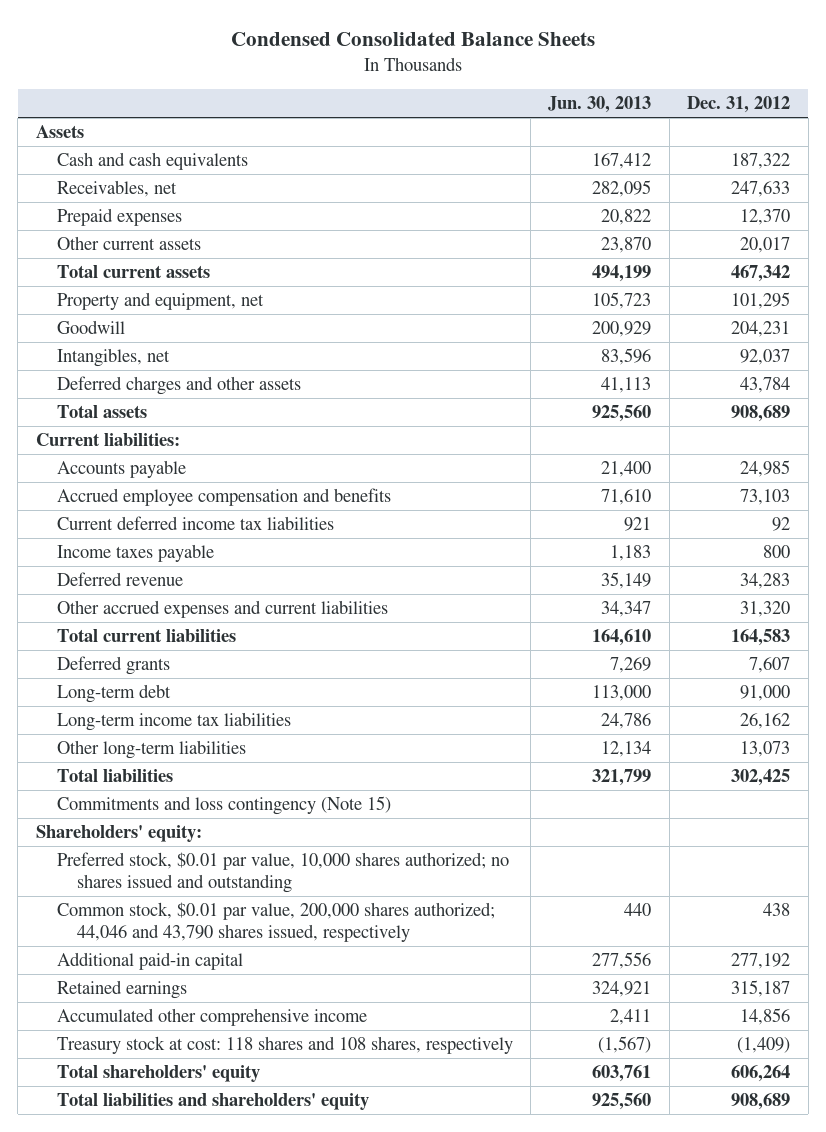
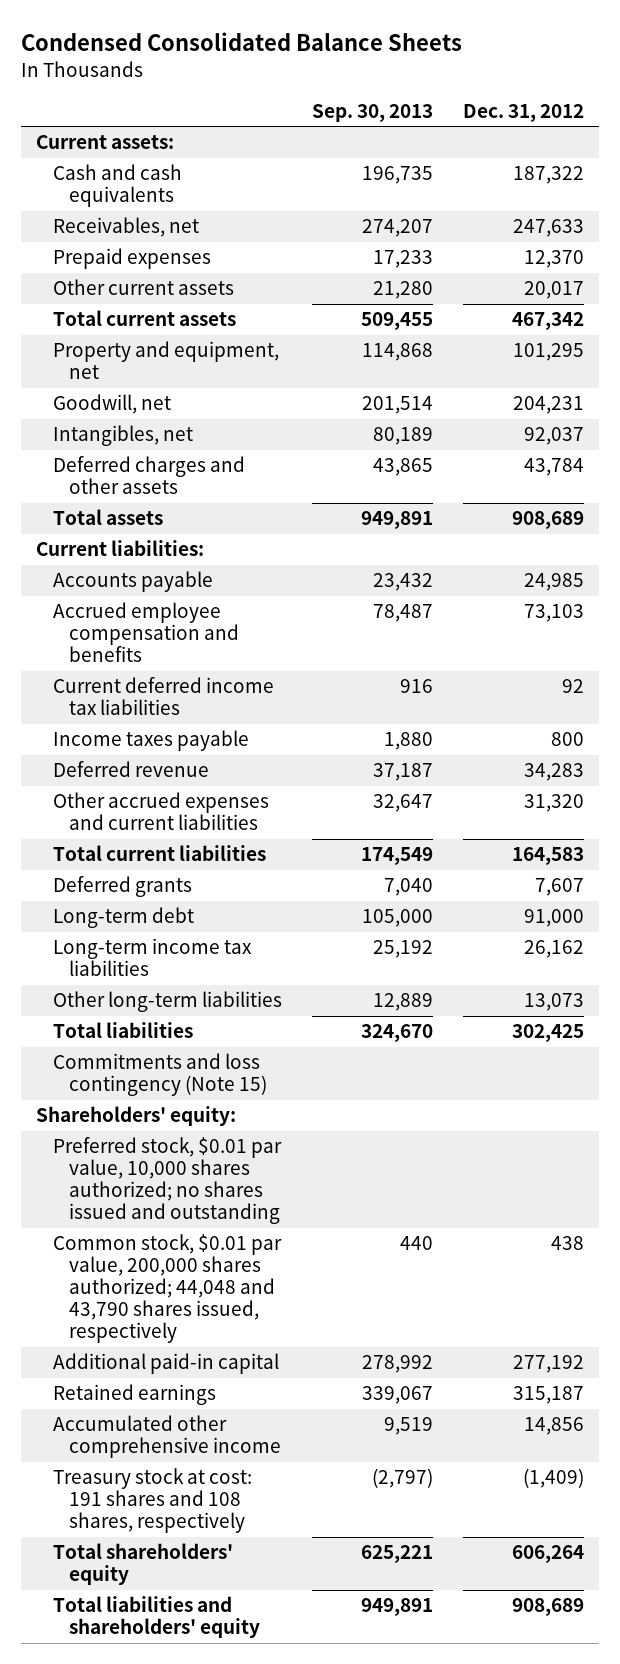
- | Jun. 30, 2013 | Dec. 31, 2012
+ | Sep. 30, 2013 | Dec. 31, 2012
- Assets
+ Current assets:
- Goodwill | 200,929 | 204,231
+ Goodwill, net | 201,514 | 204,231
- Common stock, $0.01 par value, 200,000 shares authorized; 44,046 and 43,790 shares issued, respectively | 440 | 438
+ Common stock, $0.01 par value, 200,000 shares authorized; 44,048 and 43,790 shares issued, respectively | 440 | 438
- Treasury stock at cost: 118 shares and 108 shares, respectively | (1,567) | (1,409)
+ Treasury stock at cost: 191 shares and 108 shares, respectively | (2,797) | (1,409)

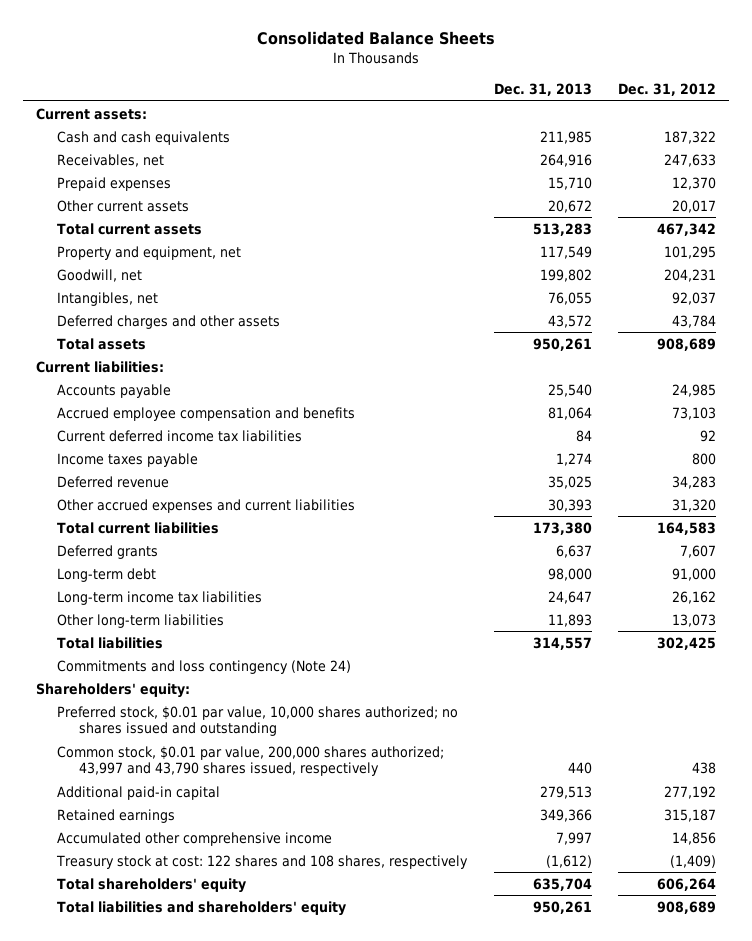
- Condensed Consolidated Balance Sheets
+ Consolidated Balance Sheets
- | Sep. 30, 2013 | Dec. 31, 2012
+ | Dec. 31, 2013 | Dec. 31, 2012
- Commitments and loss contingency (Note 15)
+ Commitments and loss contingency (Note 24)
- Common stock, $0.01 par value, 200,000 shares authorized; 44,048 and 43,790 shares issued, respectively | 440 | 438
+ Common stock, $0.01 par value, 200,000 shares authorized; 43,997 and 43,790 shares issued, respectively | 440 | 438
- Treasury stock at cost: 191 shares and 108 shares, respectively | (2,797) | (1,409)
+ Treasury stock at cost: 122 shares and 108 shares, respectively | (1,612) | (1,409)

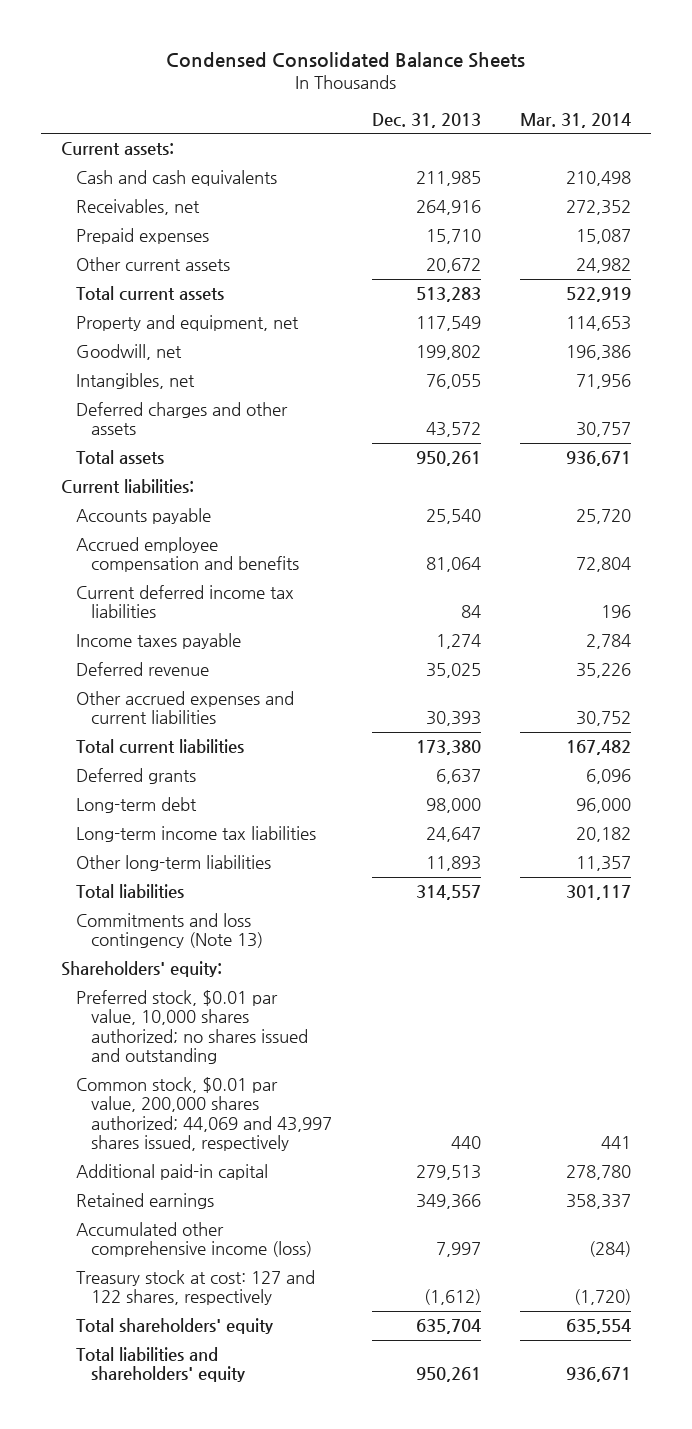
- Consolidated Balance Sheets
+ Condensed Consolidated Balance Sheets
- | Dec. 31, 2013 | Dec. 31, 2012
+ | Dec. 31, 2013 | Mar. 31, 2014
- Commitments and loss contingency (Note 24)
+ Commitments and loss contingency (Note 13)
- Common stock, $0.01 par value, 200,000 shares authorized; 43,997 and 43,790 shares issued, respectively | 440 | 438
+ Common stock, $0.01 par value, 200,000 shares authorized; 44,069 and 43,997 shares issued, respectively | 440 | 441
- Accumulated other comprehensive income | 7,997 | 14,856
- Treasury stock at cost: 122 shares and 108 shares, respectively | (1,612) | (1,409)
+ Accumulated other comprehensive income (loss) | 7,997 | (284)
+ Treasury stock at cost: 127 and 122 shares, respectively | (1,612) | (1,720)

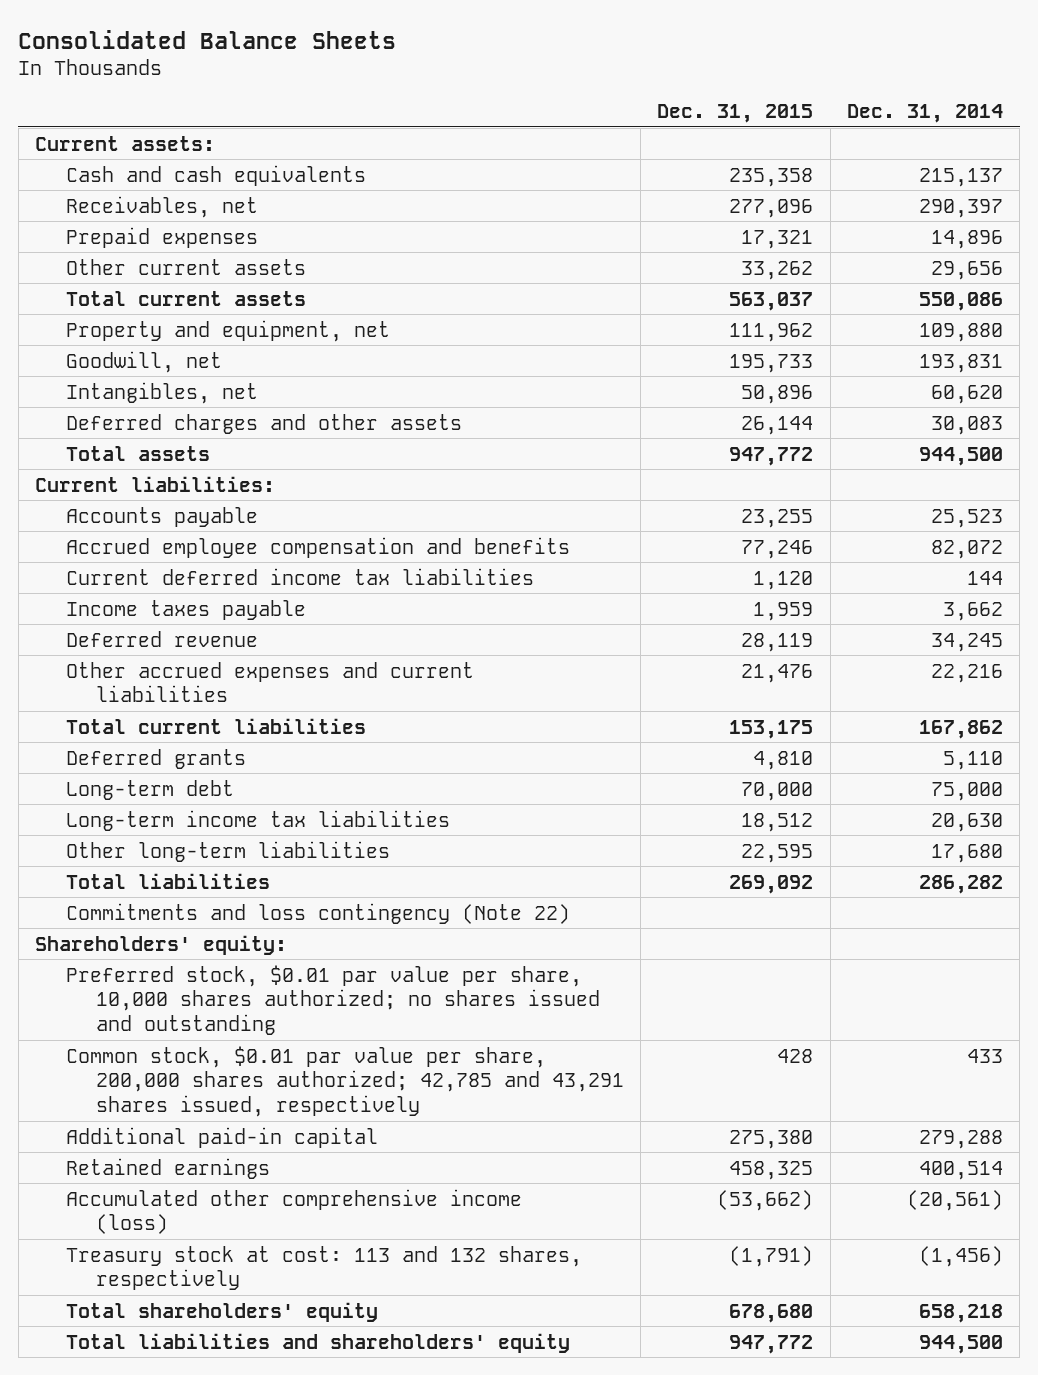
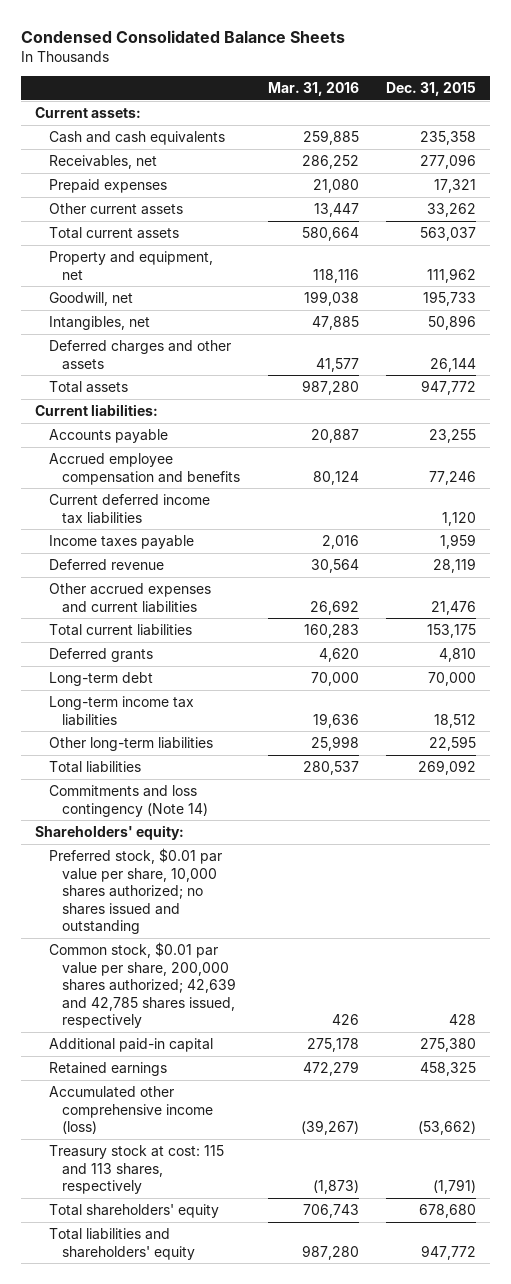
- Consolidated Balance Sheets
+ Condensed Consolidated Balance Sheets
- | Dec. 31, 2015 | Dec. 31, 2014
+ | Mar. 31, 2016 | Dec. 31, 2015
- Commitments and loss contingency (Note 22)
+ Commitments and loss contingency (Note 14)
- Common stock, $0.01 par value per share, 200,000 shares authorized; 42,785 and 43,291 shares issued, respectively | 428 | 433
+ Common stock, $0.01 par value per share, 200,000 shares authorized; 42,639 and 42,785 shares issued, respectively | 426 | 428
- Treasury stock at cost: 113 and 132 shares, respectively | (1,791) | (1,456)
+ Treasury stock at cost: 115 and 113 shares, respectively | (1,873) | (1,791)

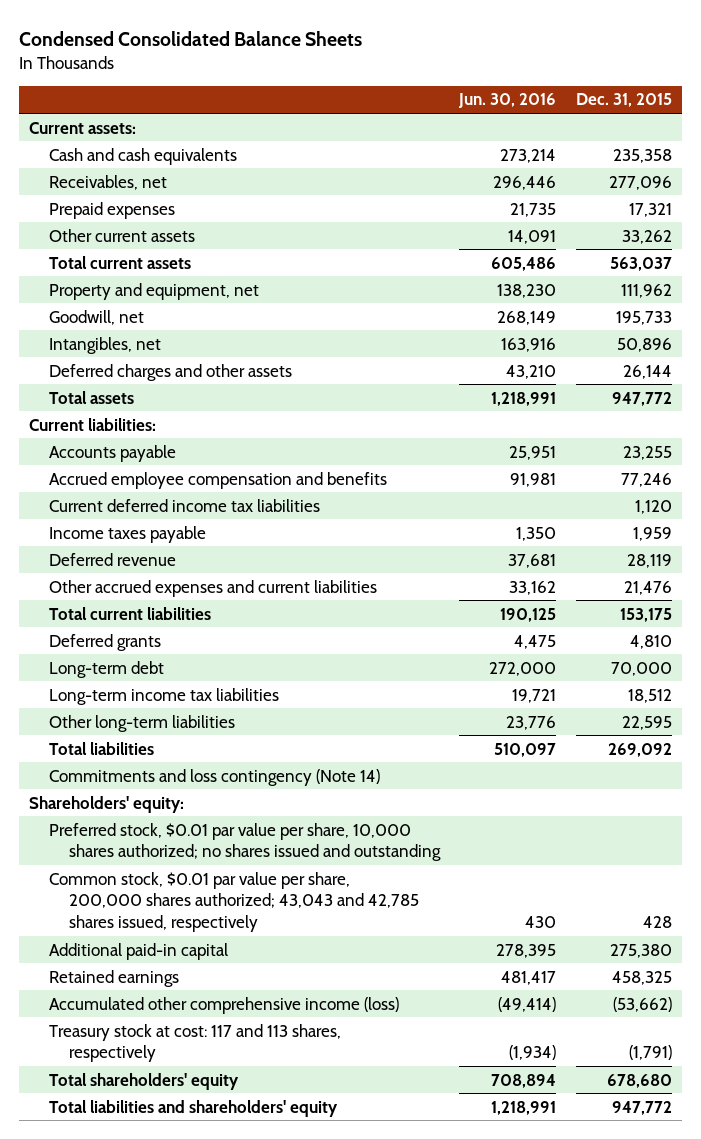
- | Mar. 31, 2016 | Dec. 31, 2015
+ | Jun. 30, 2016 | Dec. 31, 2015
- Common stock, $0.01 par value per share, 200,000 shares authorized; 42,639 and 42,785 shares issued, respectively | 426 | 428
+ Common stock, $0.01 par value per share, 200,000 shares authorized; 43,043 and 42,785 shares issued, respectively | 430 | 428
- Treasury stock at cost: 115 and 113 shares, respectively | (1,873) | (1,791)
+ Treasury stock at cost: 117 and 113 shares, respectively | (1,934) | (1,791)

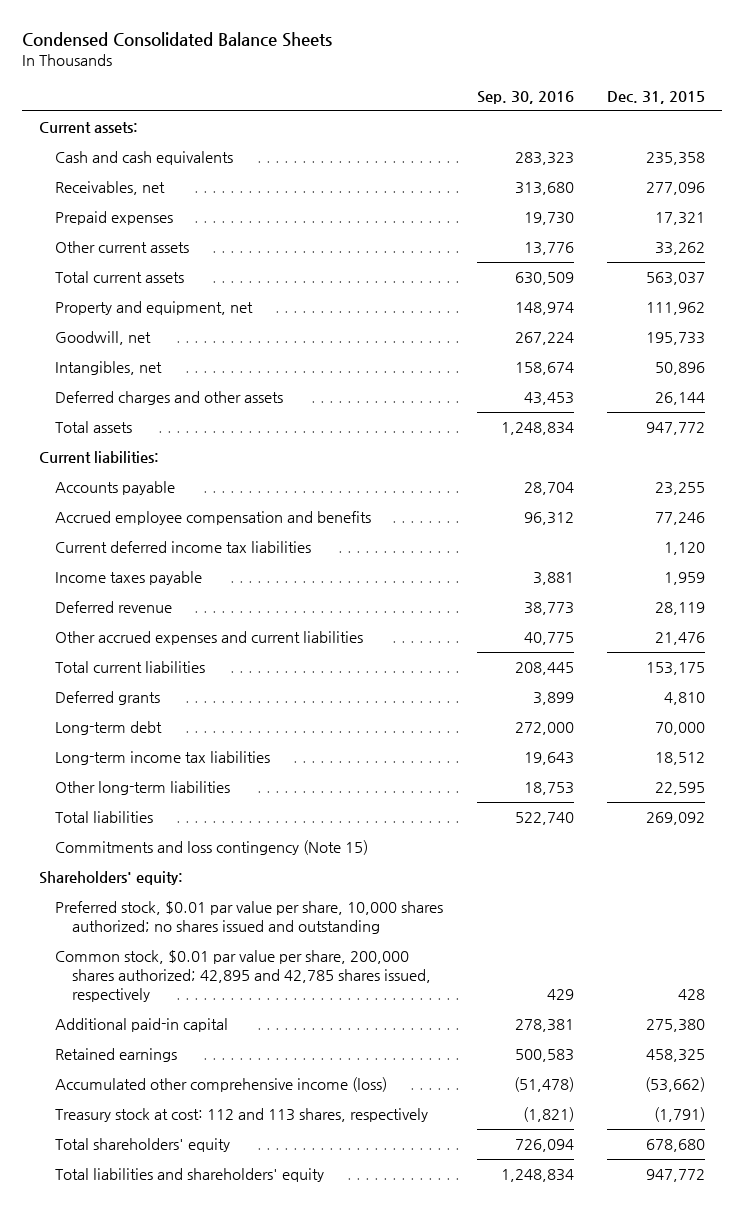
- | Jun. 30, 2016 | Dec. 31, 2015
+ | Sep. 30, 2016 | Dec. 31, 2015
- Commitments and loss contingency (Note 14)
+ Commitments and loss contingency (Note 15)
- Common stock, $0.01 par value per share, 200,000 shares authorized; 43,043 and 42,785 shares issued, respectively | 430 | 428
+ Common stock, $0.01 par value per share, 200,000 shares authorized; 42,895 and 42,785 shares issued, respectively | 429 | 428
- Treasury stock at cost: 117 and 113 shares, respectively | (1,934) | (1,791)
+ Treasury stock at cost: 112 and 113 shares, respectively | (1,821) | (1,791)

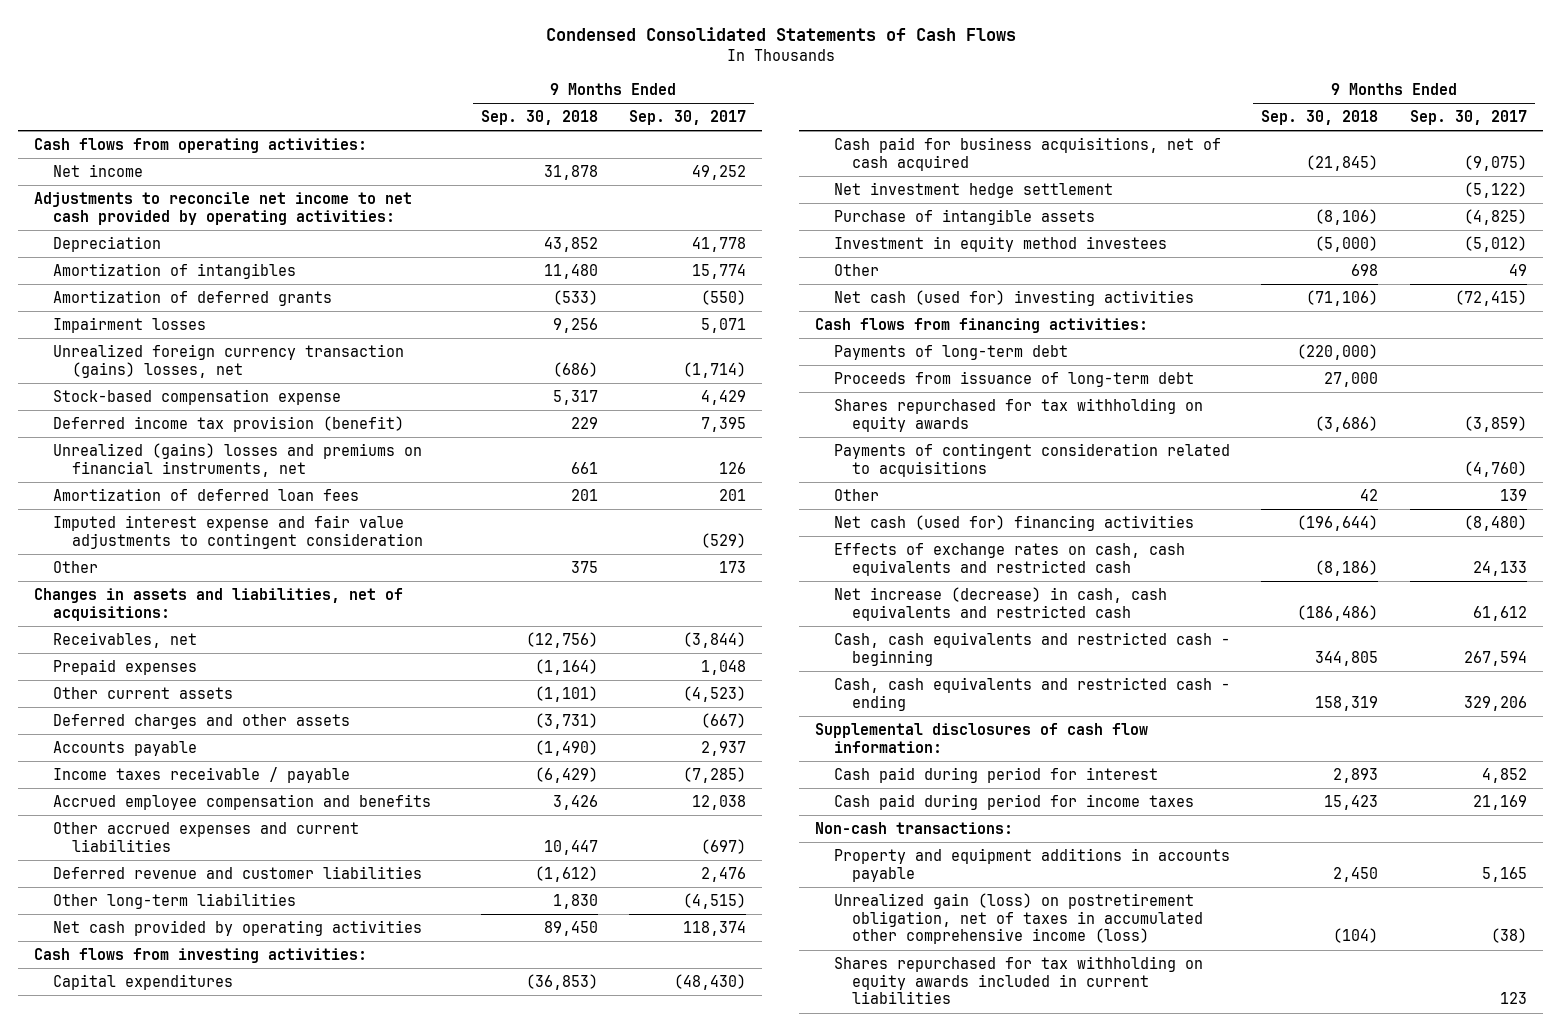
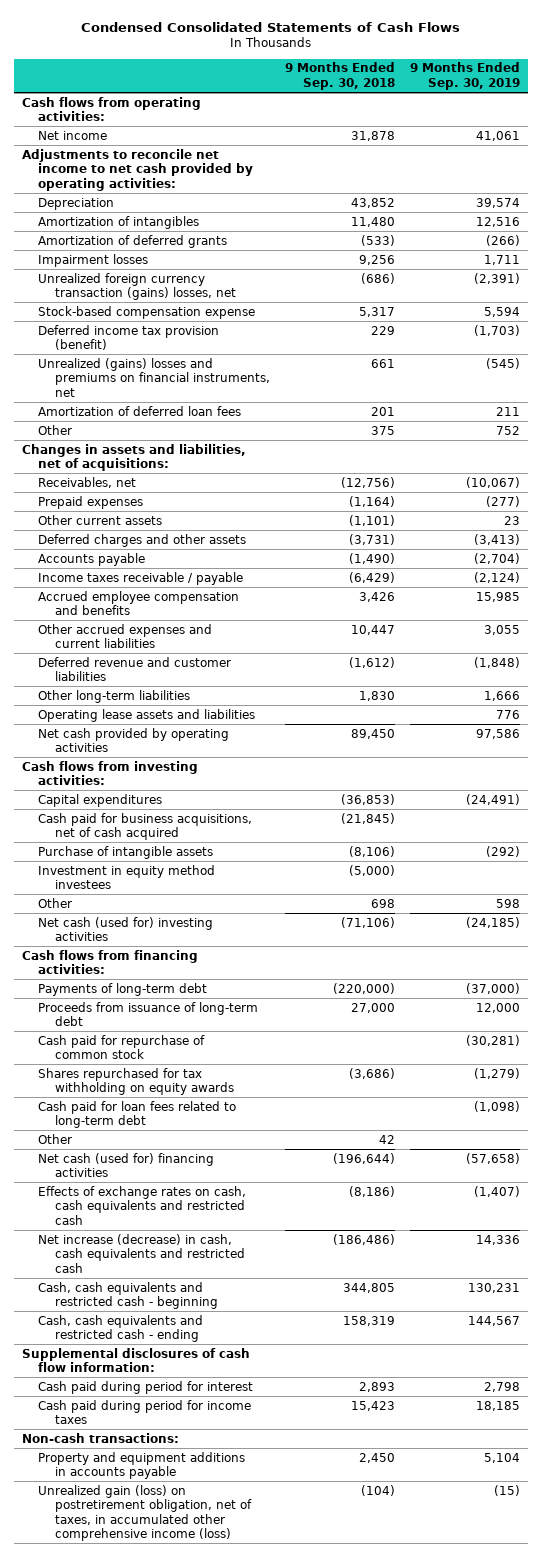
- | 9 Months Ended Sep. 30, 2018 | 9 Months Ended Sep. 30, 2017
+ | 9 Months Ended Sep. 30, 2018 | 9 Months Ended Sep. 30, 2019
- Imputed interest expense and fair value adjustments to contingent consideration | | (529)
+ Operating lease assets and liabilities | | 776
- Net investment hedge settlement | | (5,122)
+ Cash paid for repurchase of common stock | | (30,281)
- Payments of contingent consideration related to acquisitions | | (4,760)
+ Cash paid for loan fees related to long-term debt | | (1,098)
- Unrealized gain (loss) on postretirement obligation, net of taxes in accumulated other comprehensive income (loss) | (104) | (38)
- Shares repurchased for tax withholding on equity awards included in current liabilities | | 123
+ Unrealized gain (loss) on postretirement obligation, net of taxes, in accumulated other comprehensive income (loss) | (104) | (15)

